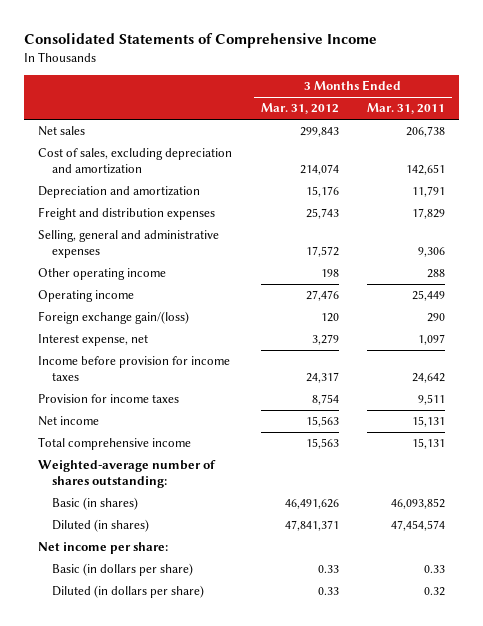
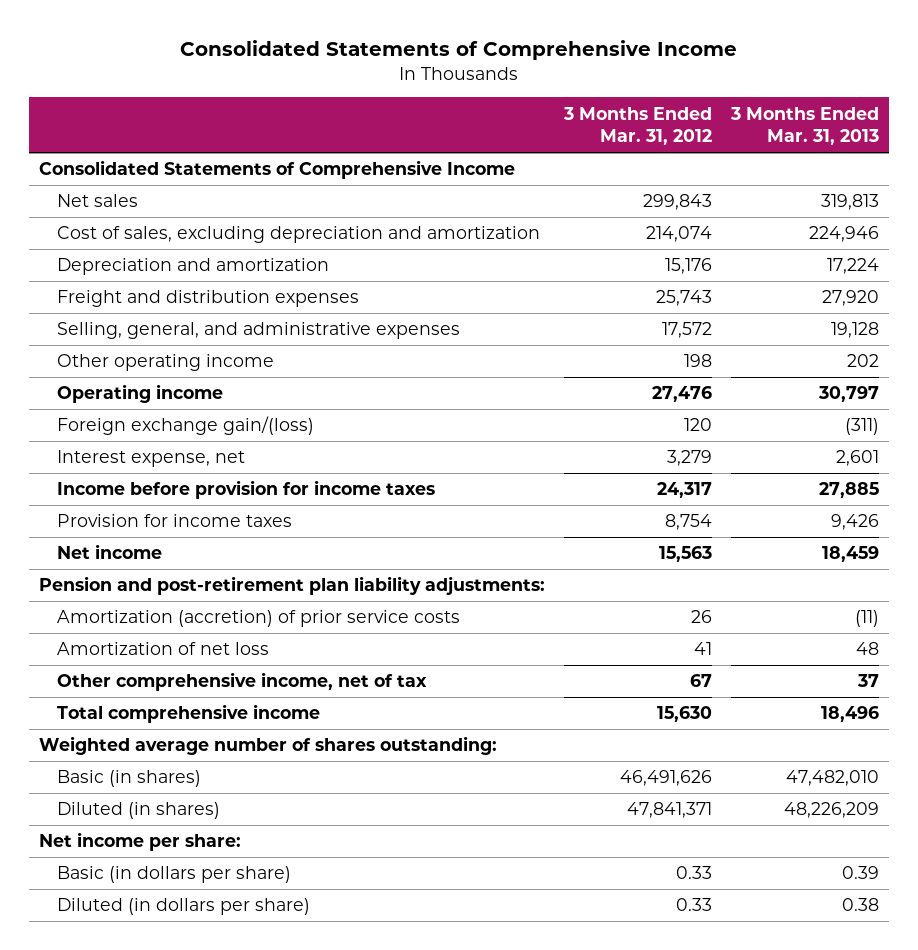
- | 3 Months Ended Mar. 31, 2012 | 3 Months Ended Mar. 31, 2011
+ | 3 Months Ended Mar. 31, 2012 | 3 Months Ended Mar. 31, 2013
+ Consolidated Statements of Comprehensive Income
- Selling, general and administrative expenses | 17,572 | 9,306
+ Selling, general, and administrative expenses | 17,572 | 19,128
- Total comprehensive income | 15,563 | 15,131
- Weighted-average number of shares outstanding:
+ Pension and post-retirement plan liability adjustments:
+ Amortization (accretion) of prior service costs | 26 | (11)
+ Amortization of net loss | 41 | 48
+ Other comprehensive income, net of tax | 67 | 37
+ Total comprehensive income | 15,630 | 18,496
+ Weighted average number of shares outstanding:

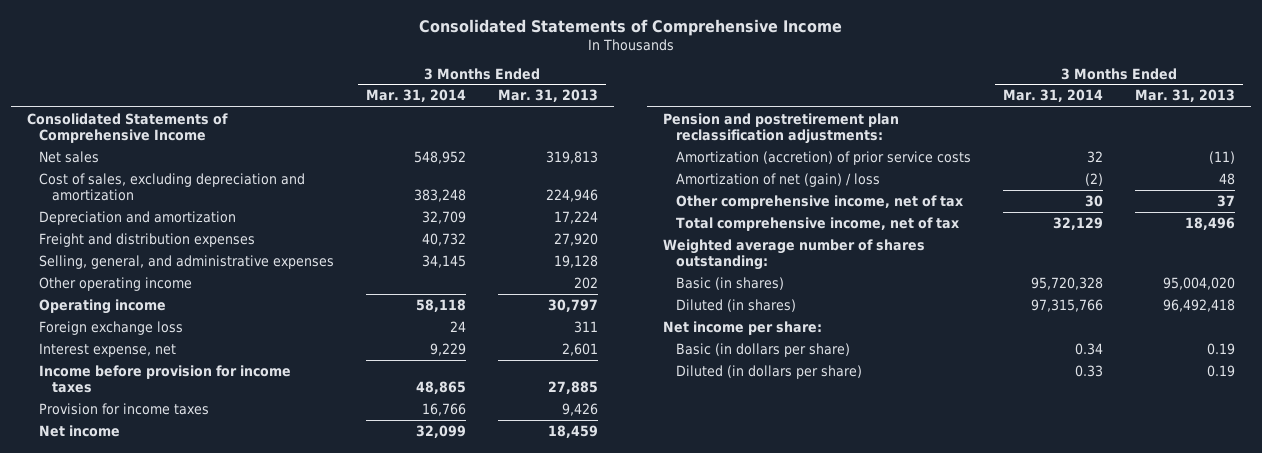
- | 3 Months Ended Mar. 31, 2012 | 3 Months Ended Mar. 31, 2013
+ | 3 Months Ended Mar. 31, 2014 | 3 Months Ended Mar. 31, 2013
- Foreign exchange gain/(loss) | 120 | (311)
+ Foreign exchange loss | 24 | 311
- Pension and post-retirement plan liability adjustments:
+ Pension and postretirement plan reclassification adjustments:
- Amortization of net loss | 41 | 48
+ Amortization of net (gain) / loss | (2) | 48
- Total comprehensive income | 15,630 | 18,496
+ Total comprehensive income, net of tax | 32,129 | 18,496
- Basic (in shares) | 46,491,626 | 47,482,010
- Diluted (in shares) | 47,841,371 | 48,226,209
+ Basic (in shares) | 95,720,328 | 95,004,020
+ Diluted (in shares) | 97,315,766 | 96,492,418
- Basic (in dollars per share) | 0.33 | 0.39
- Diluted (in dollars per share) | 0.33 | 0.38
+ Basic (in dollars per share) | 0.34 | 0.19
+ Diluted (in dollars per share) | 0.33 | 0.19

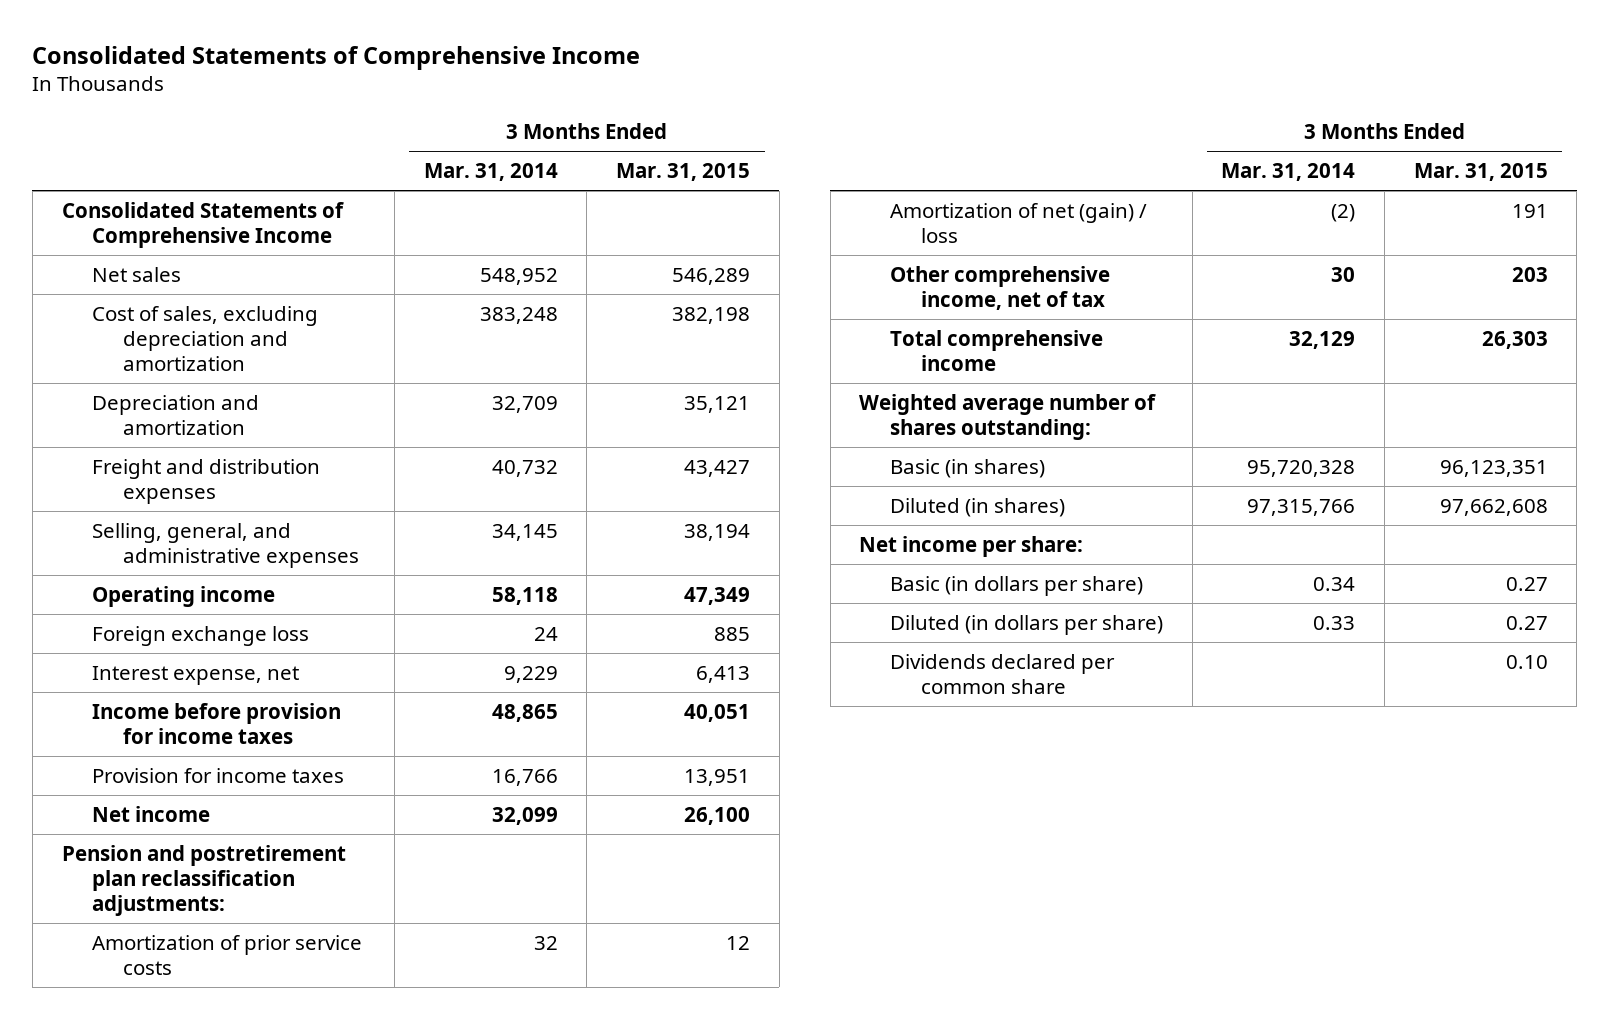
- | 3 Months Ended Mar. 31, 2014 | 3 Months Ended Mar. 31, 2013
+ | 3 Months Ended Mar. 31, 2014 | 3 Months Ended Mar. 31, 2015
- Other operating income | | 202
- Amortization (accretion) of prior service costs | 32 | (11)
+ Amortization of prior service costs | 32 | 12
- Total comprehensive income, net of tax | 32,129 | 18,496
+ Total comprehensive income | 32,129 | 26,303
+ Dividends declared per common share | | 0.10

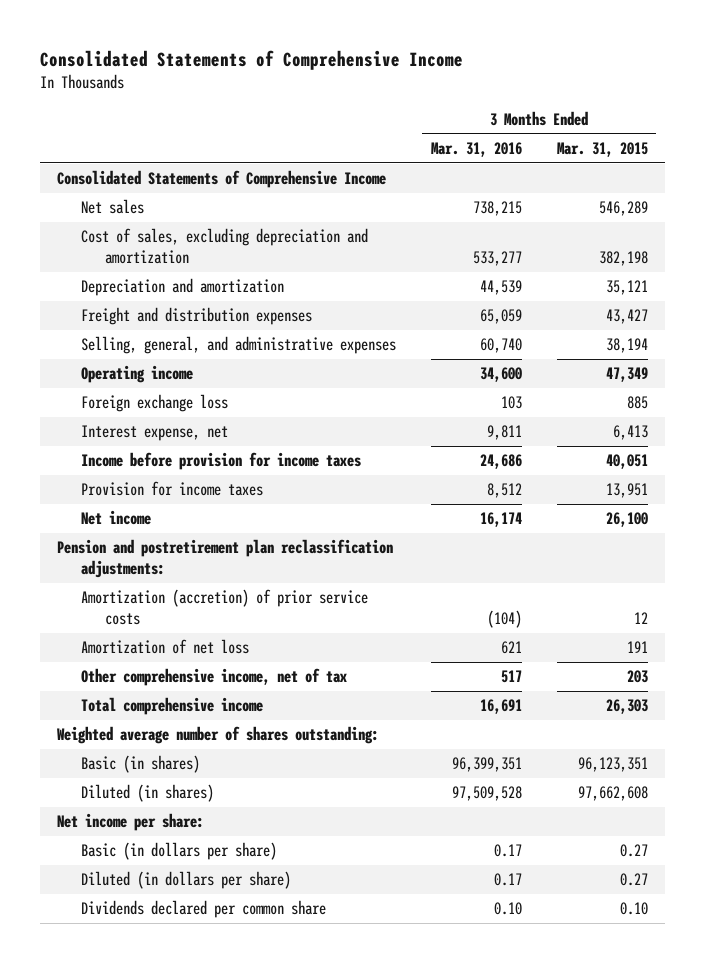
- | 3 Months Ended Mar. 31, 2014 | 3 Months Ended Mar. 31, 2015
+ | 3 Months Ended Mar. 31, 2016 | 3 Months Ended Mar. 31, 2015
- Amortization of prior service costs | 32 | 12
- Amortization of net (gain) / loss | (2) | 191
+ Amortization (accretion) of prior service costs | (104) | 12
+ Amortization of net loss | 621 | 191

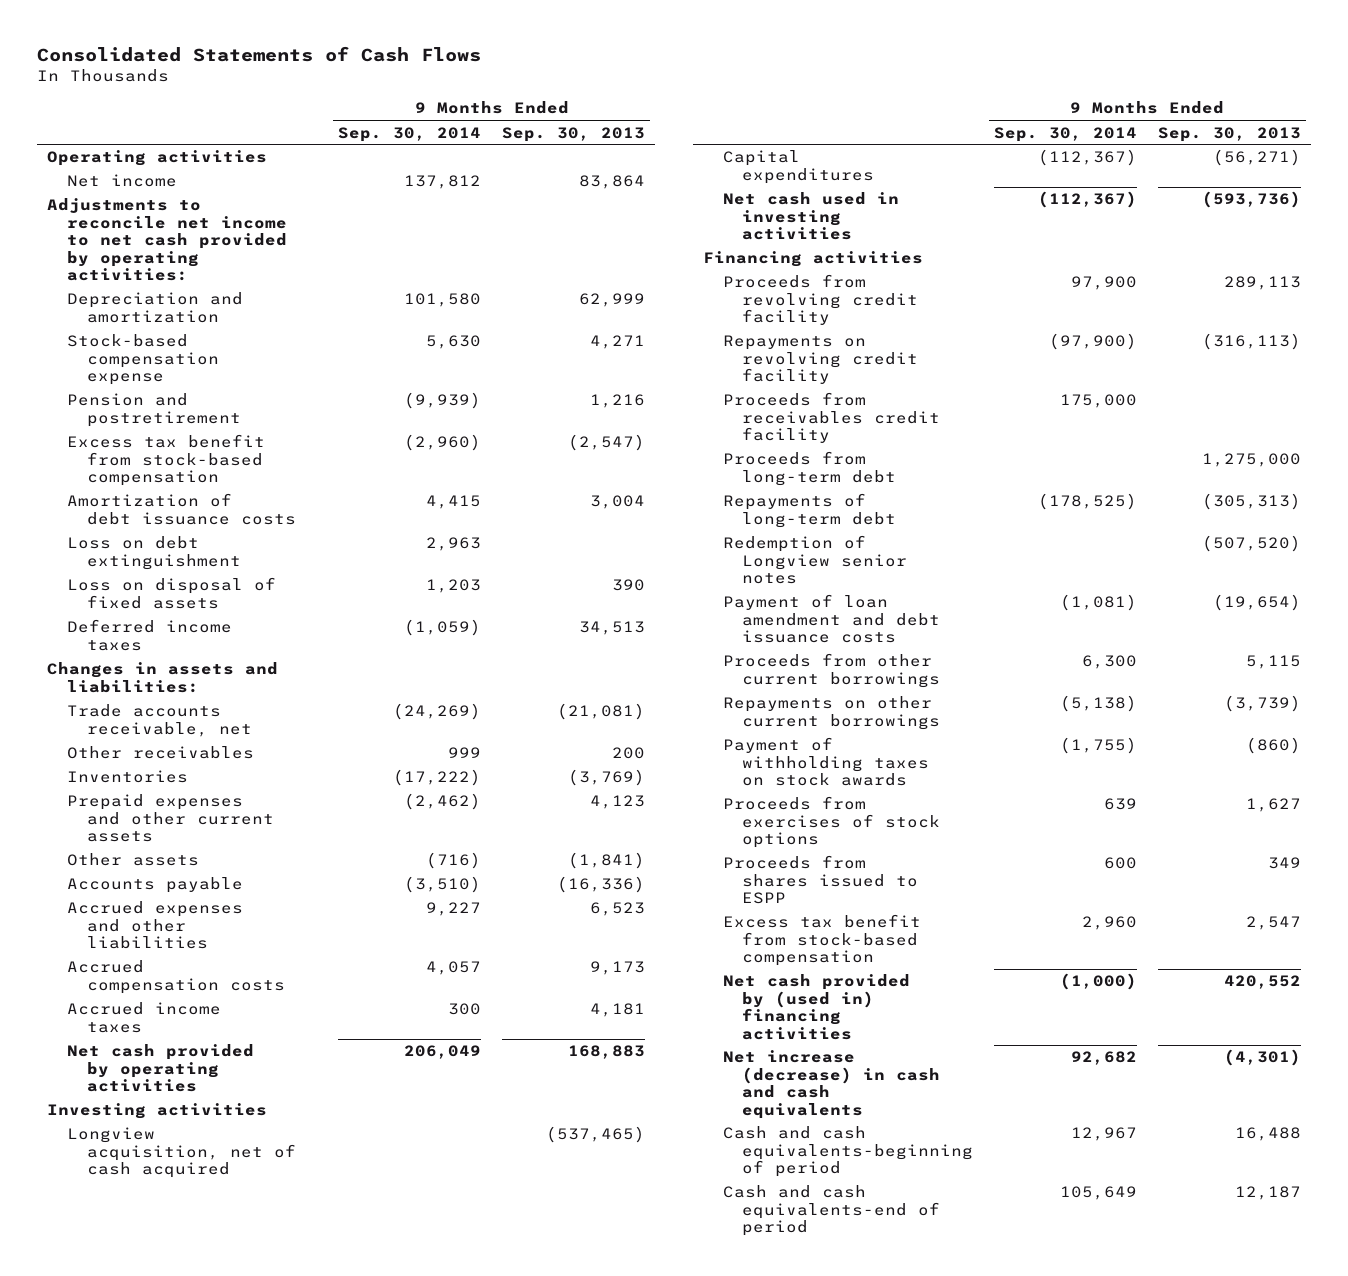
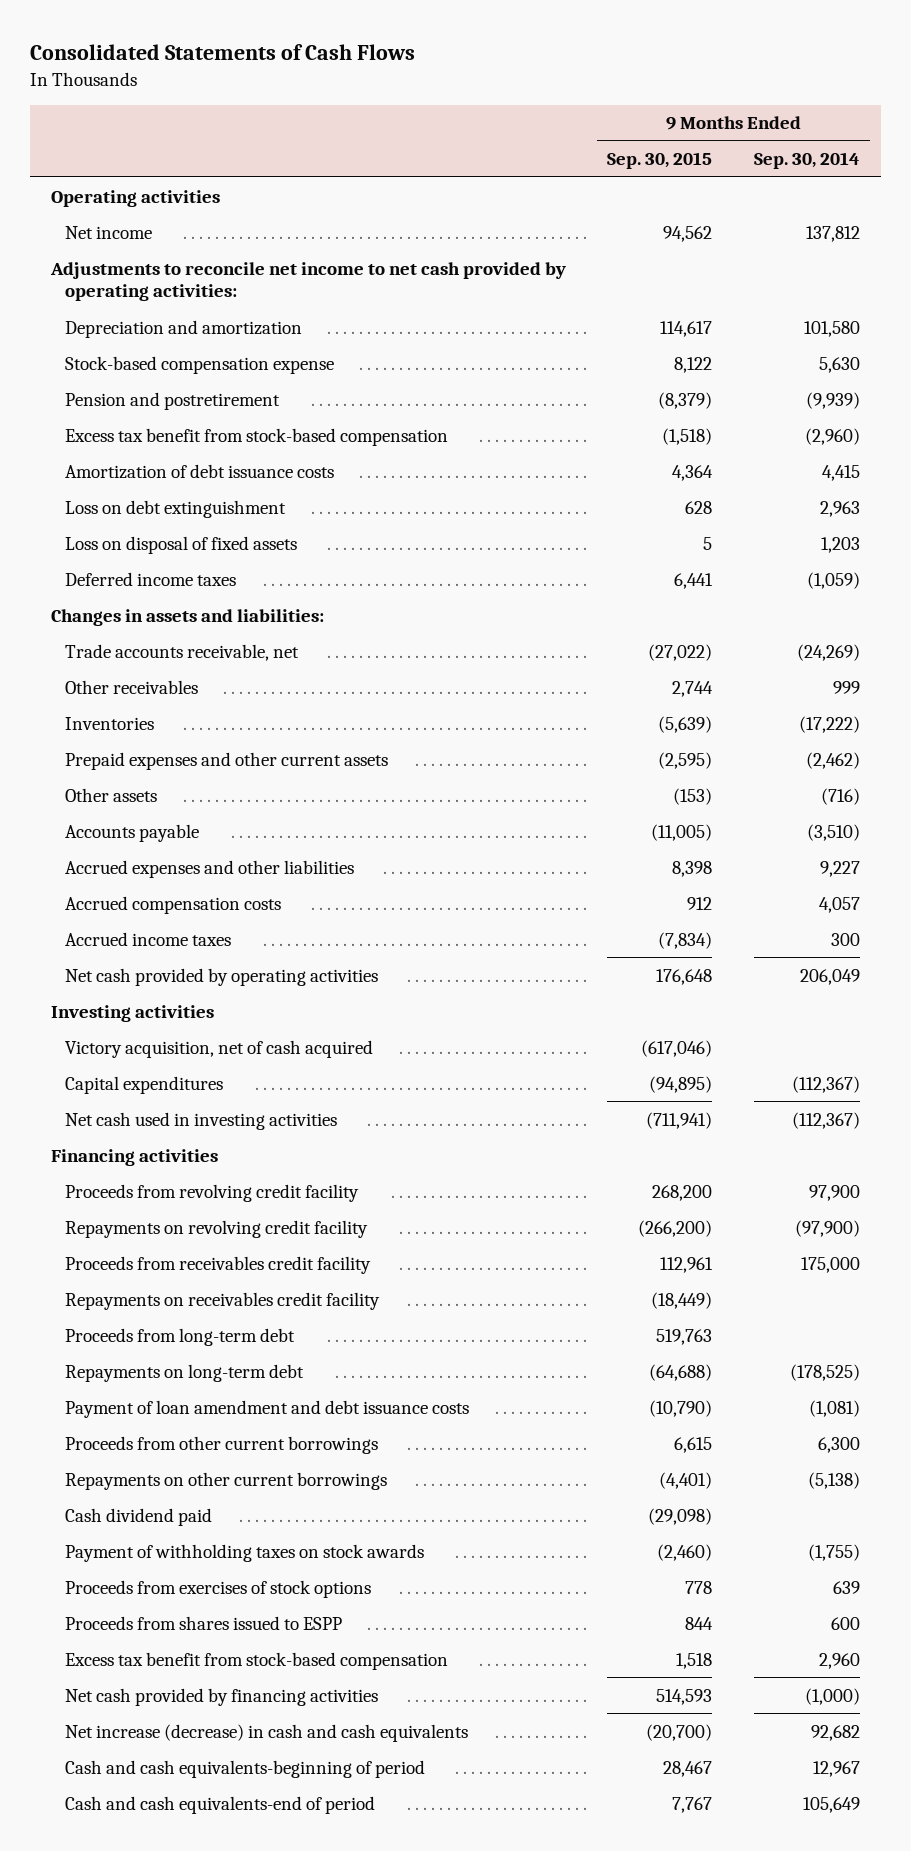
- | 9 Months Ended Sep. 30, 2014 | 9 Months Ended Sep. 30, 2013
+ | 9 Months Ended Sep. 30, 2015 | 9 Months Ended Sep. 30, 2014
- Longview acquisition, net of cash acquired | | (537,465)
+ Victory acquisition, net of cash acquired | (617,046) |
+ Repayments on receivables credit facility | (18,449) |
- Repayments of long-term debt | (178,525) | (305,313)
- Redemption of Longview senior notes | | (507,520)
+ Repayments on long-term debt | (64,688) | (178,525)
+ Cash dividend paid | (29,098) |
- Net cash provided by (used in) financing activities | (1,000) | 420,552
+ Net cash provided by financing activities | 514,593 | (1,000)

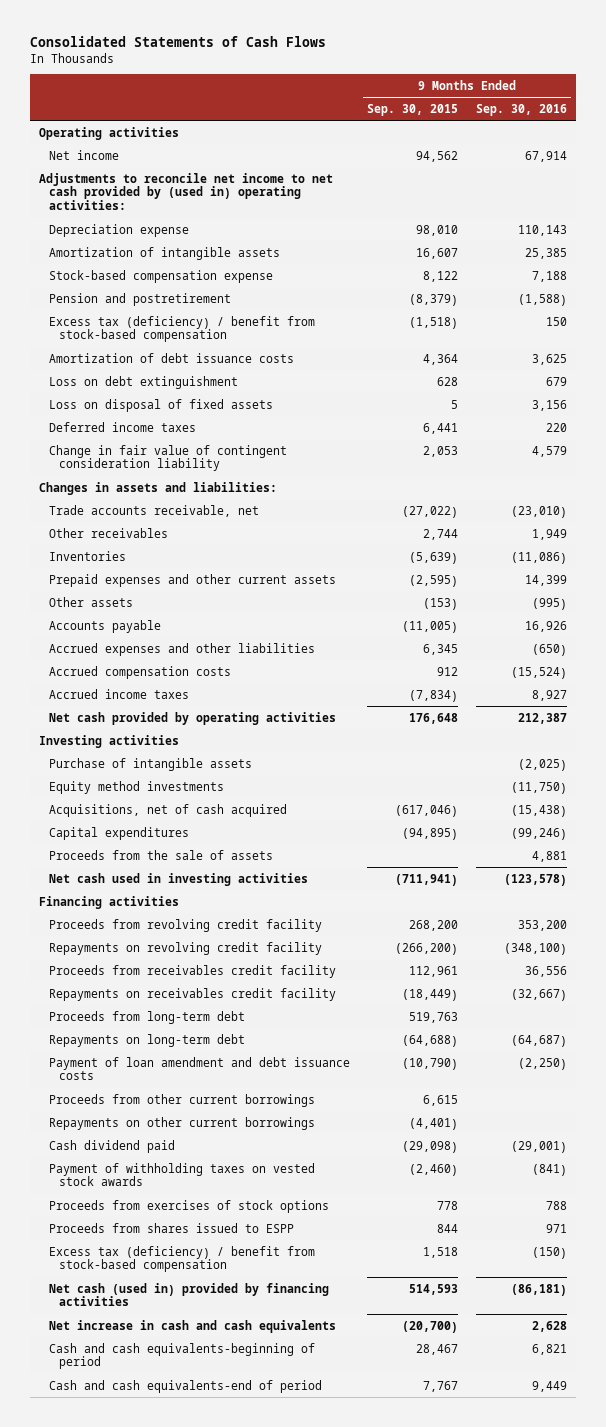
- | 9 Months Ended Sep. 30, 2015 | 9 Months Ended Sep. 30, 2014
+ | 9 Months Ended Sep. 30, 2015 | 9 Months Ended Sep. 30, 2016
- Adjustments to reconcile net income to net cash provided by operating activities:
- Depreciation and amortization | 114,617 | 101,580
+ Adjustments to reconcile net income to net cash provided by (used in) operating activities:
+ Depreciation expense | 98,010 | 110,143
+ Amortization of intangible assets | 16,607 | 25,385
- Excess tax benefit from stock-based compensation | (1,518) | (2,960)
+ Excess tax (deficiency) / benefit from stock-based compensation | (1,518) | 150
+ Change in fair value of contingent consideration liability | 2,053 | 4,579
- Accrued expenses and other liabilities | 8,398 | 9,227
+ Accrued expenses and other liabilities | 6,345 | (650)
- Victory acquisition, net of cash acquired | (617,046) |
+ Purchase of intangible assets | | (2,025)
+ Equity method investments | | (11,750)
+ Acquisitions, net of cash acquired | (617,046) | (15,438)
+ Proceeds from the sale of assets | | 4,881
- Payment of withholding taxes on stock awards | (2,460) | (1,755)
+ Payment of withholding taxes on vested stock awards | (2,460) | (841)
- Excess tax benefit from stock-based compensation | 1,518 | 2,960
- Net cash provided by financing activities | 514,593 | (1,000)
- Net increase (decrease) in cash and cash equivalents | (20,700) | 92,682
+ Excess tax (deficiency) / benefit from stock-based compensation | 1,518 | (150)
+ Net cash (used in) provided by financing activities | 514,593 | (86,181)
+ Net increase in cash and cash equivalents | (20,700) | 2,628

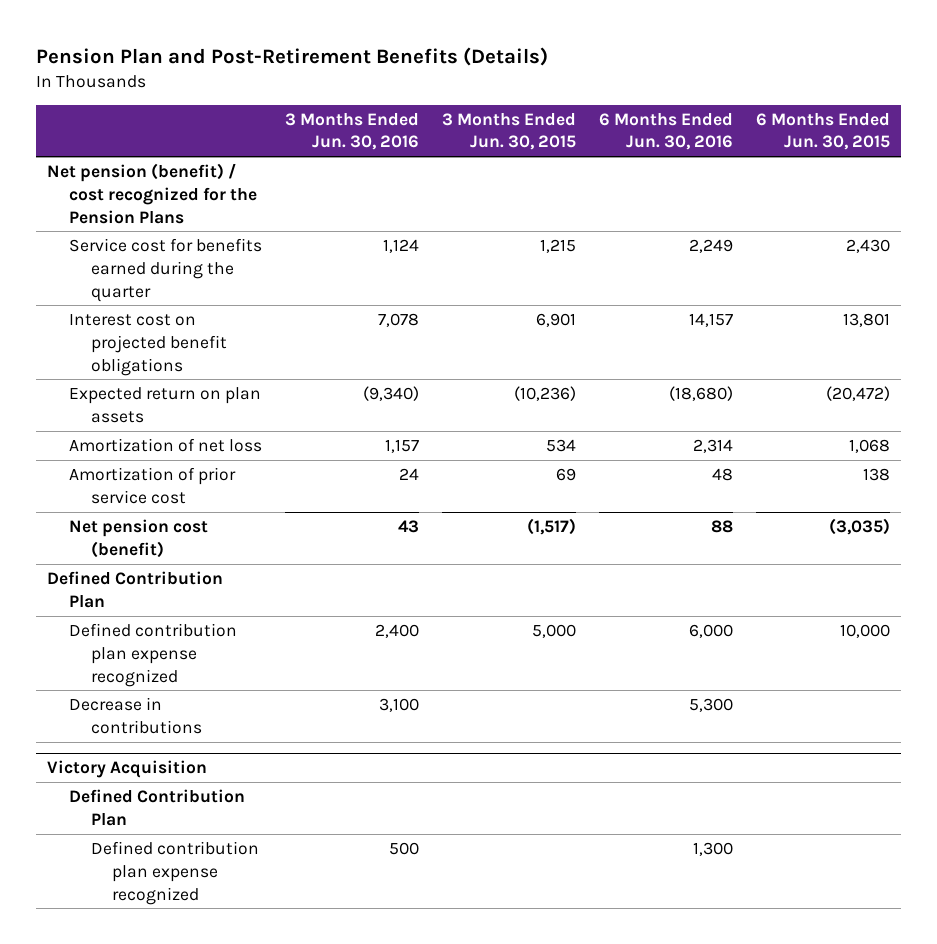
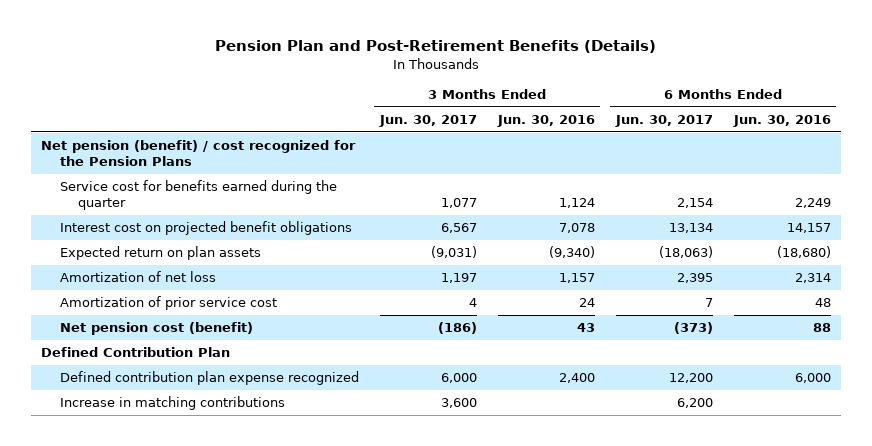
- | 3 Months Ended Jun. 30, 2016 | 3 Months Ended Jun. 30, 2015 | 6 Months Ended Jun. 30, 2016 | 6 Months Ended Jun. 30, 2015
+ | 3 Months Ended Jun. 30, 2017 | 3 Months Ended Jun. 30, 2016 | 6 Months Ended Jun. 30, 2017 | 6 Months Ended Jun. 30, 2016
- Decrease in contributions | 3,100 | | 5,300 |
- Victory Acquisition
- Defined Contribution Plan
- Defined contribution plan expense recognized | 500 | | 1,300 |
+ Increase in matching contributions | 3,600 | | 6,200 |

